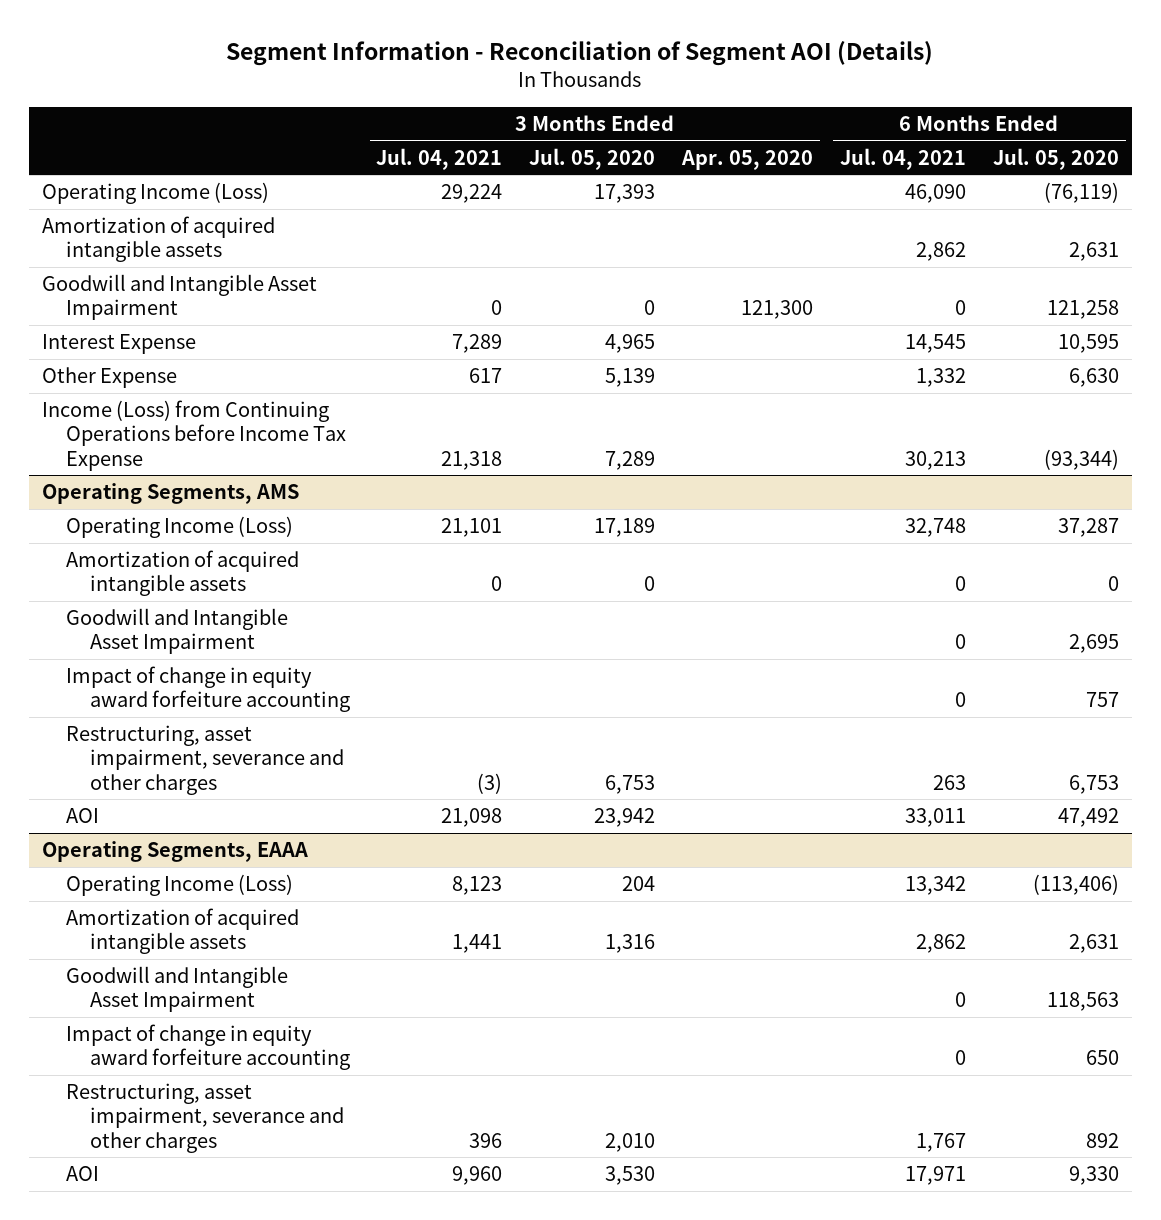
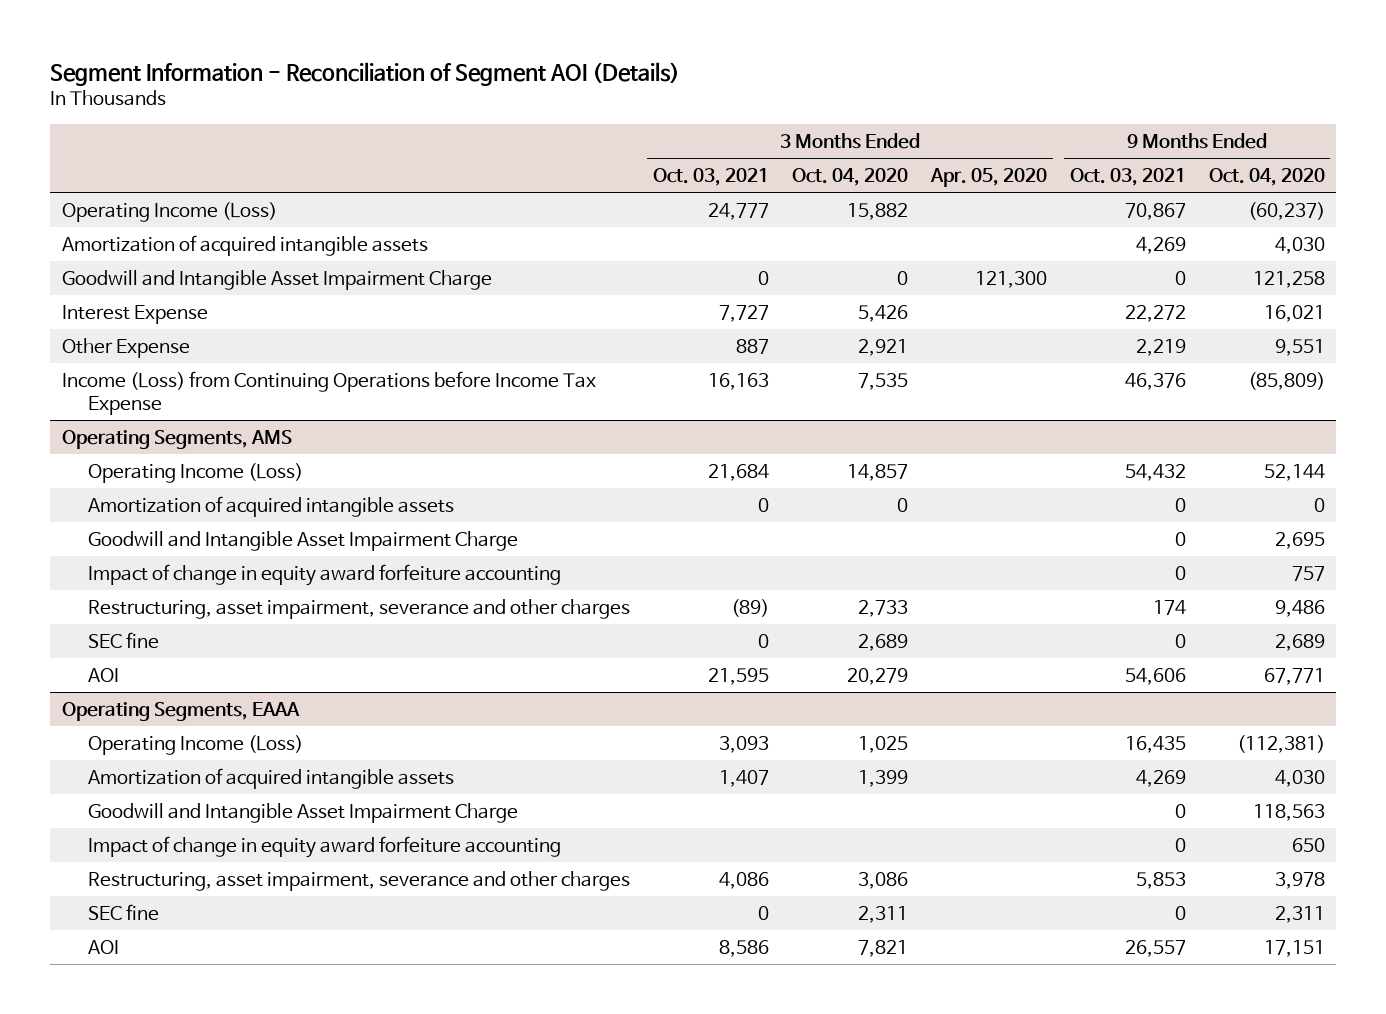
- | 3 Months Ended Jul. 04, 2021 | 3 Months Ended Jul. 05, 2020 | 3 Months Ended Apr. 05, 2020 | 6 Months Ended Jul. 04, 2021 | 6 Months Ended Jul. 05, 2020
+ | 3 Months Ended Oct. 03, 2021 | 3 Months Ended Oct. 04, 2020 | 3 Months Ended Apr. 05, 2020 | 9 Months Ended Oct. 03, 2021 | 9 Months Ended Oct. 04, 2020
- Goodwill and Intangible Asset Impairment | 0 | 0 | 121,300 | 0 | 121,258
+ Goodwill and Intangible Asset Impairment Charge | 0 | 0 | 121,300 | 0 | 121,258
@ Operating Segments, AMS
- Goodwill and Intangible Asset Impairment | | | | 0 | 2,695
+ Goodwill and Intangible Asset Impairment Charge | | | | 0 | 2,695
+ SEC fine | 0 | 2,689 | | 0 | 2,689
@ Operating Segments, EAAA
- Goodwill and Intangible Asset Impairment | | | | 0 | 118,563
+ Goodwill and Intangible Asset Impairment Charge | | | | 0 | 118,563
+ SEC fine | 0 | 2,311 | | 0 | 2,311

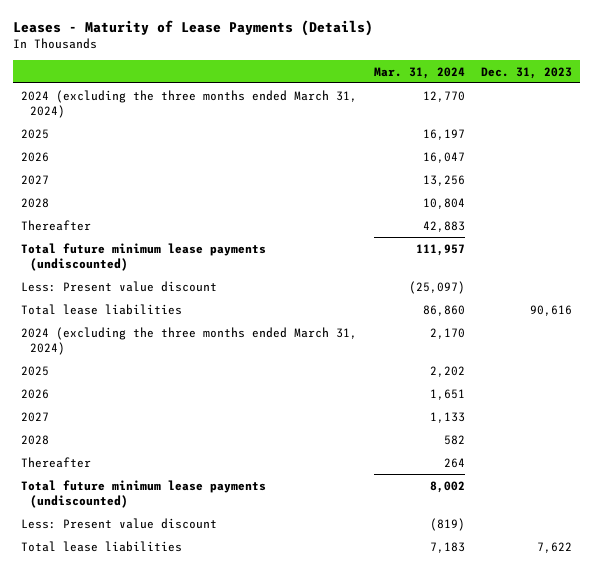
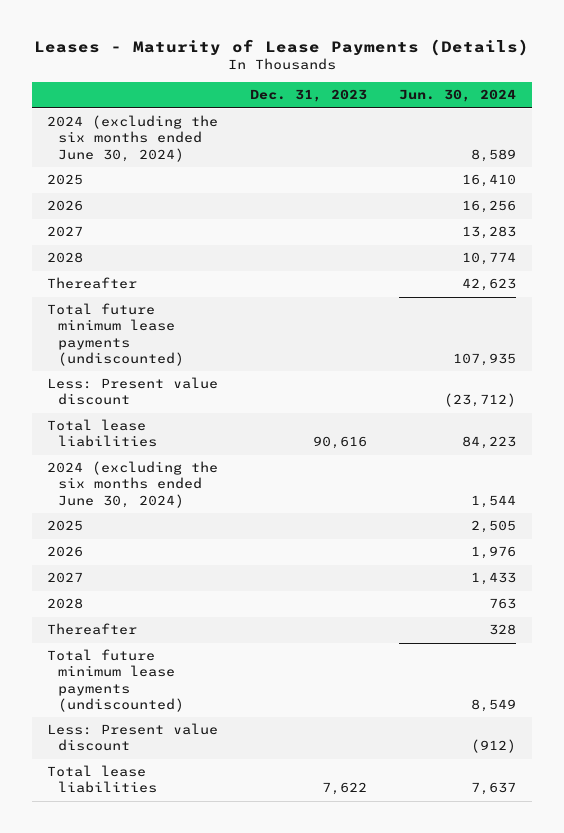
- | Mar. 31, 2024 | Dec. 31, 2023
+ | Dec. 31, 2023 | Jun. 30, 2024
- 2024 (excluding the three months ended March 31, 2024) | 12,770 |
+ 2024 (excluding the six months ended June 30, 2024) | | 8,589
- 2024 (excluding the three months ended March 31, 2024) | 2,170 |
+ 2024 (excluding the six months ended June 30, 2024) | | 1,544

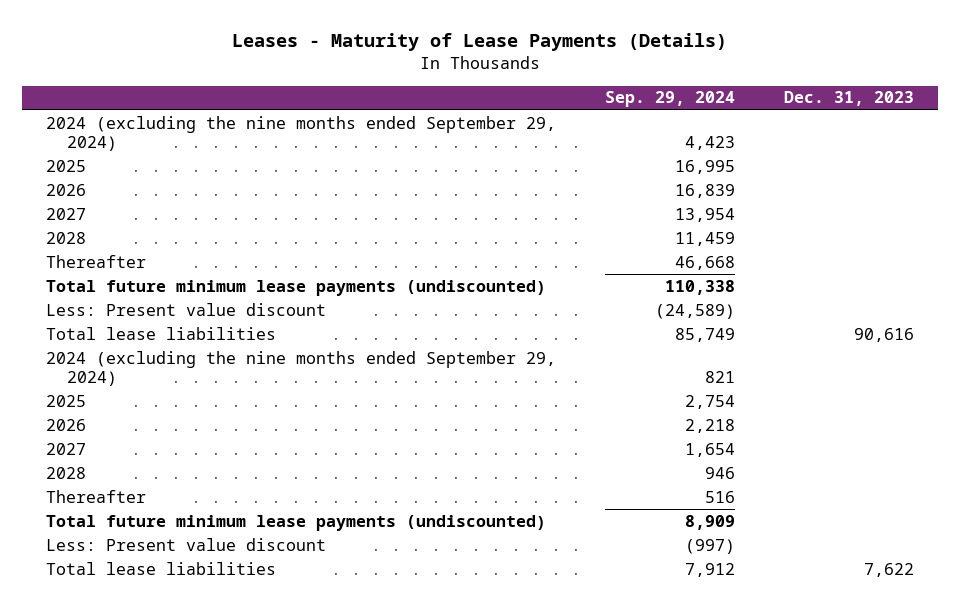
- | Dec. 31, 2023 | Jun. 30, 2024
+ | Sep. 29, 2024 | Dec. 31, 2023
- 2024 (excluding the six months ended June 30, 2024) | | 8,589
+ 2024 (excluding the nine months ended September 29, 2024) | 4,423 |
- 2024 (excluding the six months ended June 30, 2024) | | 1,544
+ 2024 (excluding the nine months ended September 29, 2024) | 821 |

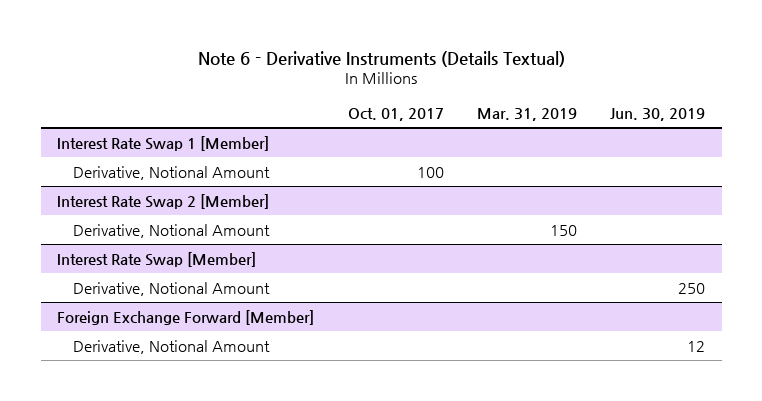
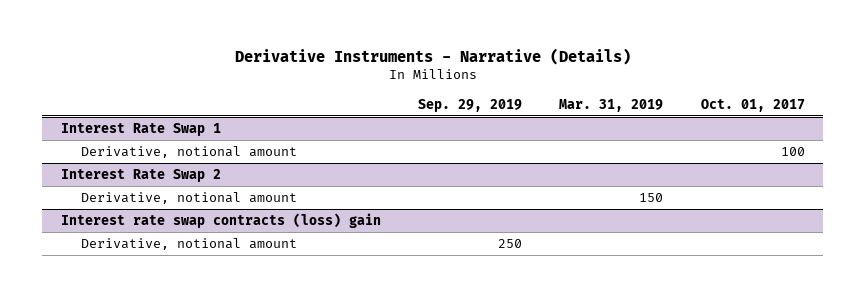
- Note 6 - Derivative Instruments (Details Textual)
+ Derivative Instruments - Narrative (Details)
- | Oct. 01, 2017 | Mar. 31, 2019 | Jun. 30, 2019
+ | Sep. 29, 2019 | Mar. 31, 2019 | Oct. 01, 2017
- Interest Rate Swap 1 [Member]
- Derivative, Notional Amount | 100 | |
- Interest Rate Swap 2 [Member]
- Derivative, Notional Amount | | 150 |
- Interest Rate Swap [Member]
- Derivative, Notional Amount | | | 250
- Foreign Exchange Forward [Member]
- Derivative, Notional Amount | | | 12
+ Interest Rate Swap 1
+ Derivative, notional amount | | | 100
+ Interest Rate Swap 2
+ Derivative, notional amount | | 150 |
+ Interest rate swap contracts (loss) gain
+ Derivative, notional amount | 250 | |

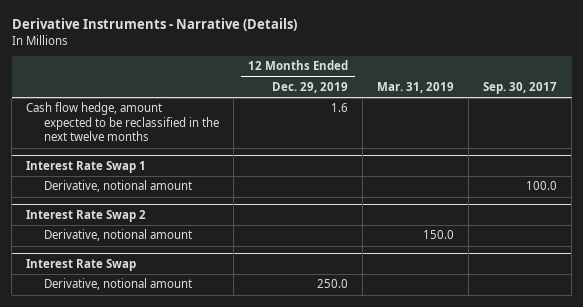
- | Sep. 29, 2019 | Mar. 31, 2019 | Oct. 01, 2017
+ | 12 Months Ended Dec. 29, 2019 | Mar. 31, 2019 | Sep. 30, 2017
+ Cash flow hedge, amount expected to be reclassified in the next twelve months | 1.6 | |
@ Interest Rate Swap 2
- Derivative, notional amount | | 150 |
- Interest rate swap contracts (loss) gain
@ Interest Rate Swap 2
+ Derivative, notional amount | | 150.0 |
+ Interest Rate Swap

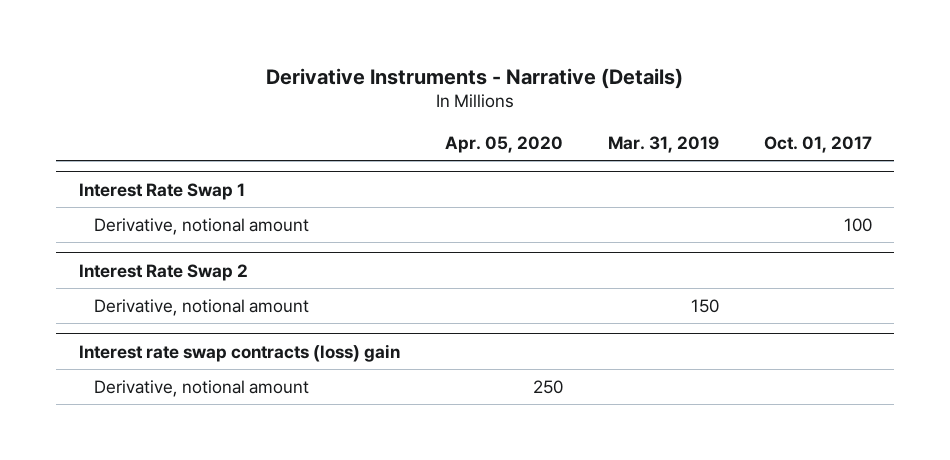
- | 12 Months Ended Dec. 29, 2019 | Mar. 31, 2019 | Sep. 30, 2017
+ | Apr. 05, 2020 | Mar. 31, 2019 | Oct. 01, 2017
- Cash flow hedge, amount expected to be reclassified in the next twelve months | 1.6 | |
@ Interest Rate Swap 2
- Derivative, notional amount | | 150.0 |
- Interest Rate Swap
@ Interest Rate Swap 2
+ Derivative, notional amount | | 150 |
+ Interest rate swap contracts (loss) gain

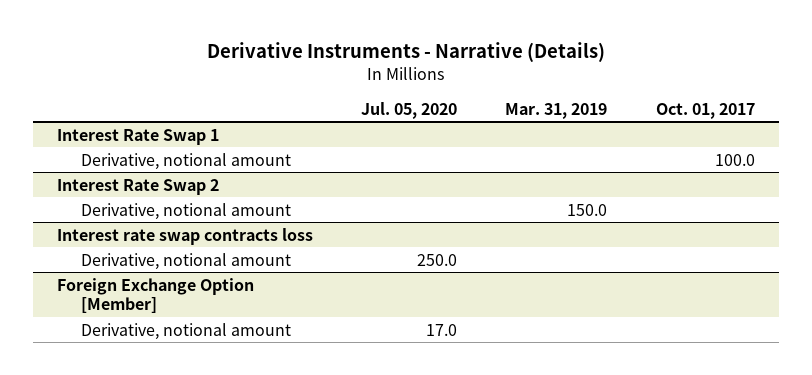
- | Apr. 05, 2020 | Mar. 31, 2019 | Oct. 01, 2017
+ | Jul. 05, 2020 | Mar. 31, 2019 | Oct. 01, 2017
@ Interest Rate Swap 1
- Derivative, notional amount | | | 100
+ Derivative, notional amount | | | 100.0
@ Interest Rate Swap 2
- Derivative, notional amount | | 150 |
- Interest rate swap contracts (loss) gain
@ Interest Rate Swap 2
+ Derivative, notional amount | | 150.0 |
+ Interest rate swap contracts loss
+ Foreign Exchange Option [Member]
+ Derivative, notional amount | 17.0 | |

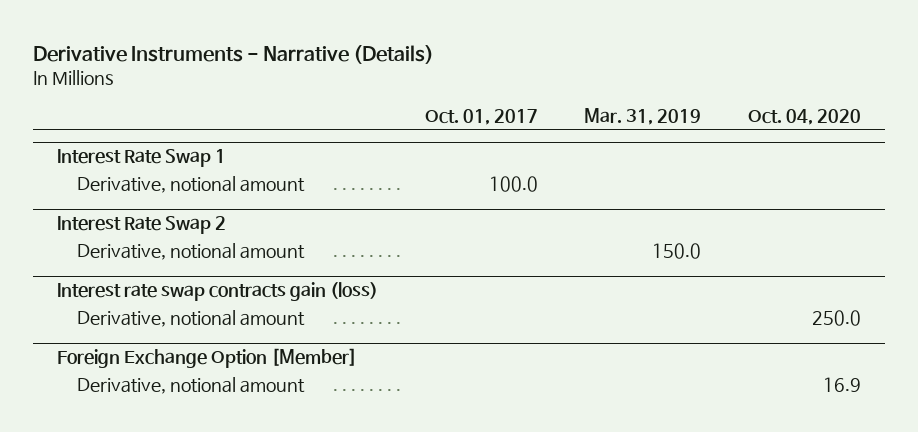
- | Jul. 05, 2020 | Mar. 31, 2019 | Oct. 01, 2017
+ | Oct. 01, 2017 | Mar. 31, 2019 | Oct. 04, 2020
- Interest rate swap contracts loss
+ Interest rate swap contracts gain (loss)

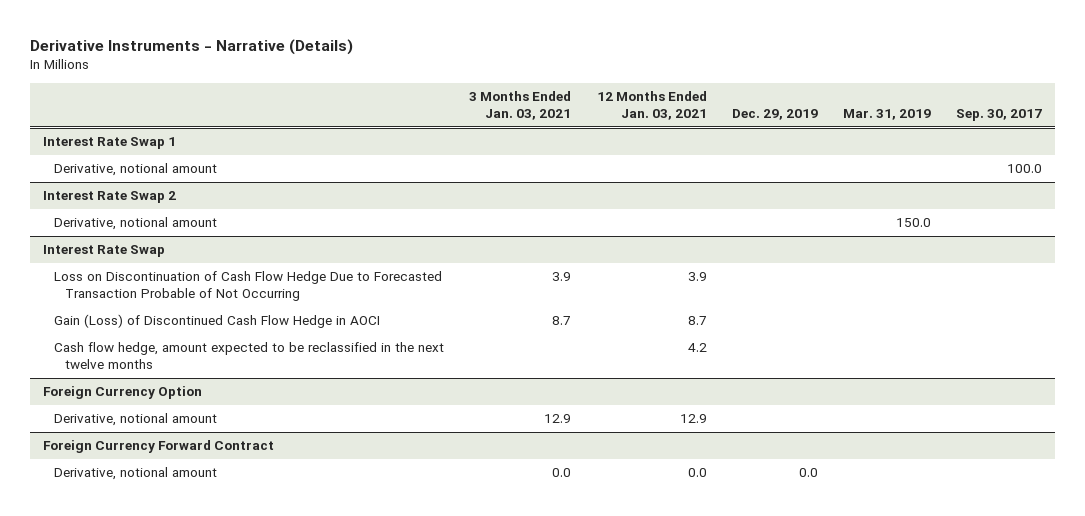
- | Oct. 01, 2017 | Mar. 31, 2019 | Oct. 04, 2020
+ | 3 Months Ended Jan. 03, 2021 | 12 Months Ended Jan. 03, 2021 | Dec. 29, 2019 | Mar. 31, 2019 | Sep. 30, 2017
- Interest rate swap contracts gain (loss)
- Derivative, notional amount | | | 250.0
- Foreign Exchange Option [Member]
+ Interest Rate Swap
+ Loss on Discontinuation of Cash Flow Hedge Due to Forecasted Transaction Probable of Not Occurring | 3.9 | 3.9 | | |
+ Gain (Loss) of Discontinued Cash Flow Hedge in AOCI | 8.7 | 8.7 | | |
+ Cash flow hedge, amount expected to be reclassified in the next twelve months | | 4.2 | | |
+ Foreign Currency Option
+ Foreign Currency Forward Contract
+ Derivative, notional amount | 0.0 | 0.0 | 0.0 | |

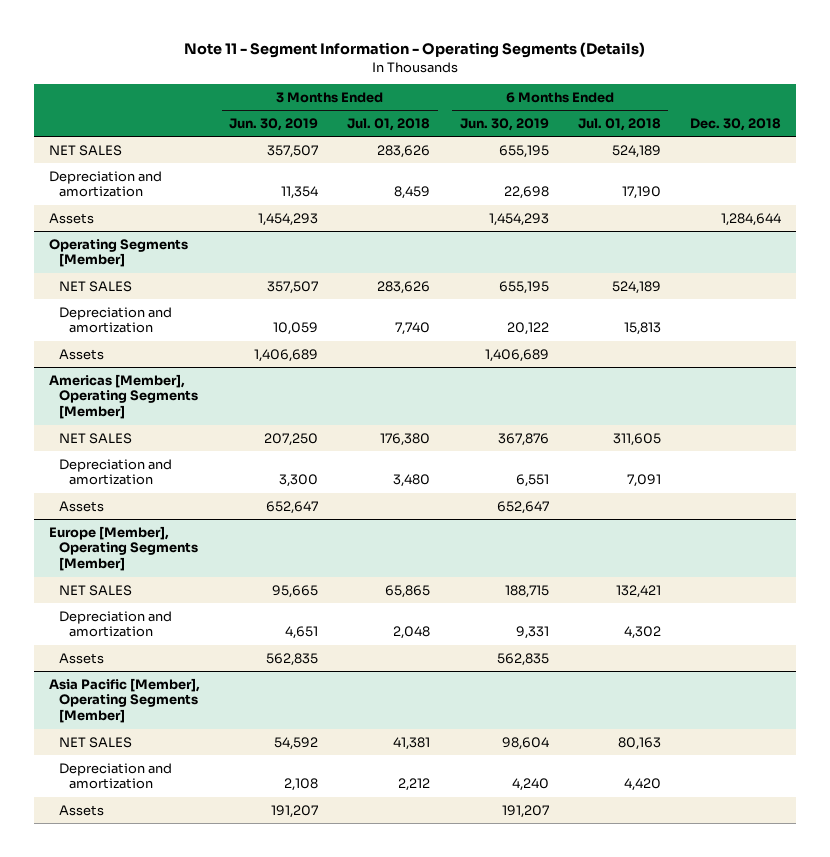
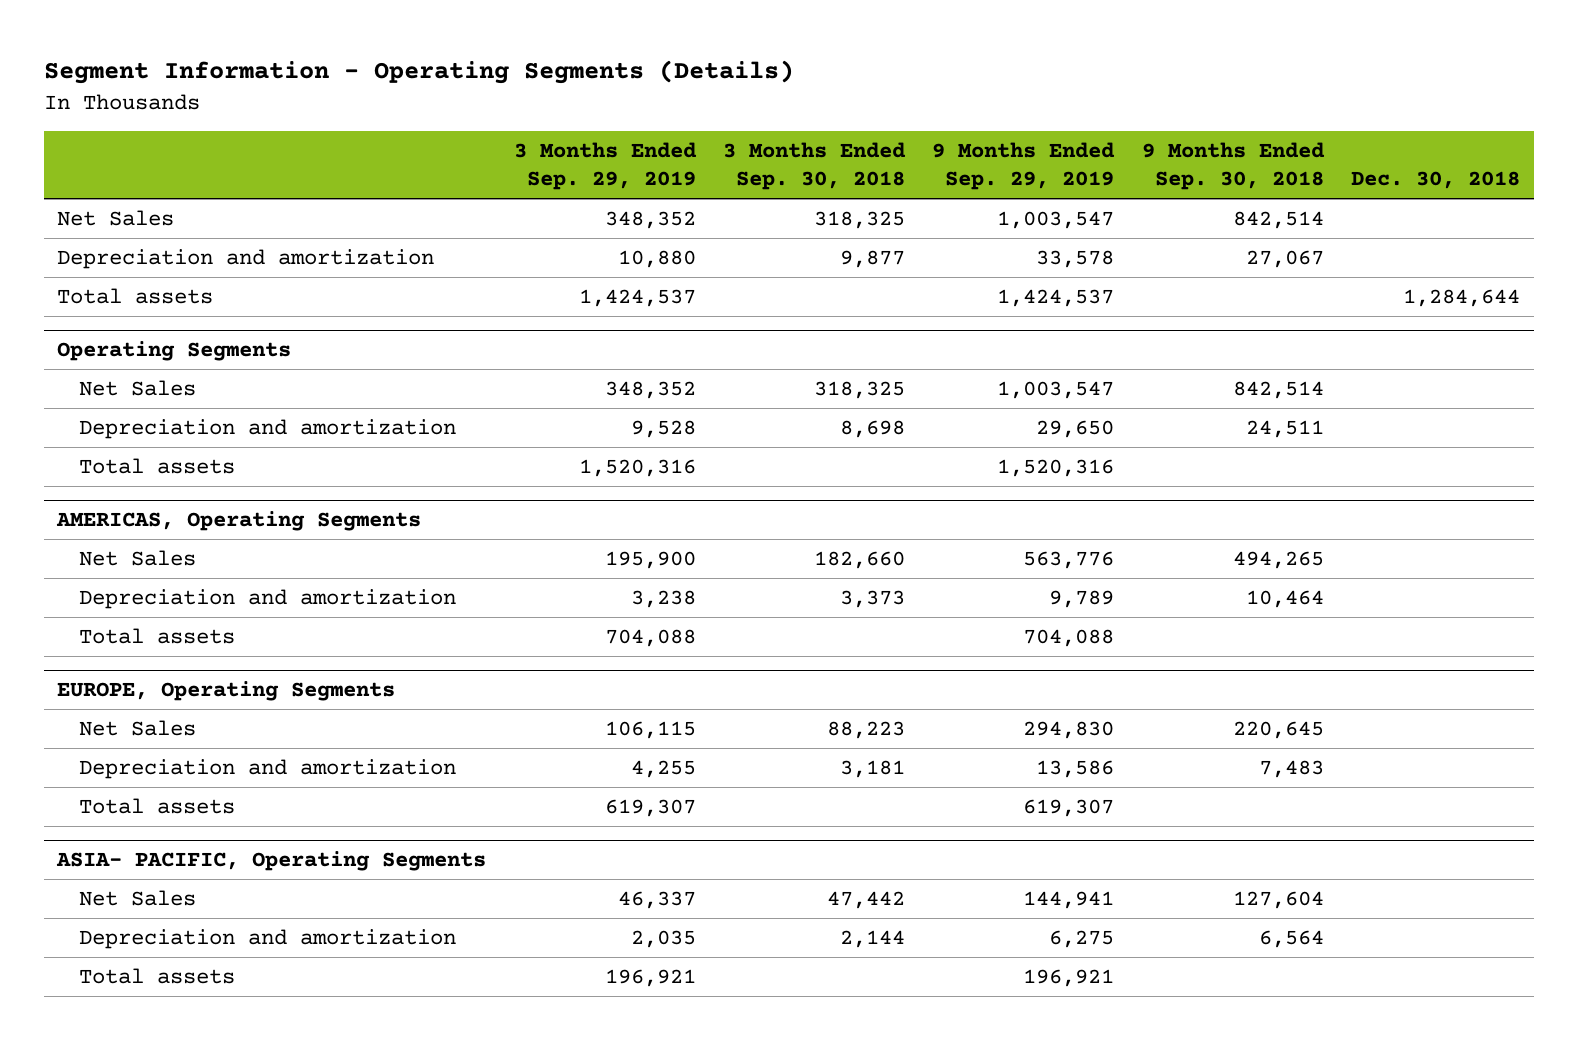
- Note 11 - Segment Information - Operating Segments (Details)
+ Segment Information - Operating Segments (Details)
- | 3 Months Ended Jun. 30, 2019 | 3 Months Ended Jul. 01, 2018 | 6 Months Ended Jun. 30, 2019 | 6 Months Ended Jul. 01, 2018 | Dec. 30, 2018
+ | 3 Months Ended Sep. 29, 2019 | 3 Months Ended Sep. 30, 2018 | 9 Months Ended Sep. 29, 2019 | 9 Months Ended Sep. 30, 2018 | Dec. 30, 2018
- NET SALES | 357,507 | 283,626 | 655,195 | 524,189 |
+ Net Sales | 348,352 | 318,325 | 1,003,547 | 842,514 |
- Assets | 1,454,293 | | 1,454,293 | | 1,284,644
- Operating Segments [Member]
- NET SALES | 357,507 | 283,626 | 655,195 | 524,189 |
+ Total assets | 1,424,537 | | 1,424,537 | | 1,284,644
+ Operating Segments
+ Net Sales | 348,352 | 318,325 | 1,003,547 | 842,514 |
- Assets | 1,406,689 | | 1,406,689 | |
- Americas [Member], Operating Segments [Member]
- NET SALES | 207,250 | 176,380 | 367,876 | 311,605 |
+ Total assets | 1,520,316 | | 1,520,316 | |
+ AMERICAS, Operating Segments
+ Net Sales | 195,900 | 182,660 | 563,776 | 494,265 |
- Assets | 652,647 | | 652,647 | |
- Europe [Member], Operating Segments [Member]
- NET SALES | 95,665 | 65,865 | 188,715 | 132,421 |
+ Total assets | 704,088 | | 704,088 | |
+ EUROPE, Operating Segments
+ Net Sales | 106,115 | 88,223 | 294,830 | 220,645 |
- Assets | 562,835 | | 562,835 | |
- Asia Pacific [Member], Operating Segments [Member]
- NET SALES | 54,592 | 41,381 | 98,604 | 80,163 |
+ Total assets | 619,307 | | 619,307 | |
+ ASIA- PACIFIC, Operating Segments
+ Net Sales | 46,337 | 47,442 | 144,941 | 127,604 |
- Assets | 191,207 | | 191,207 | |
+ Total assets | 196,921 | | 196,921 | |

